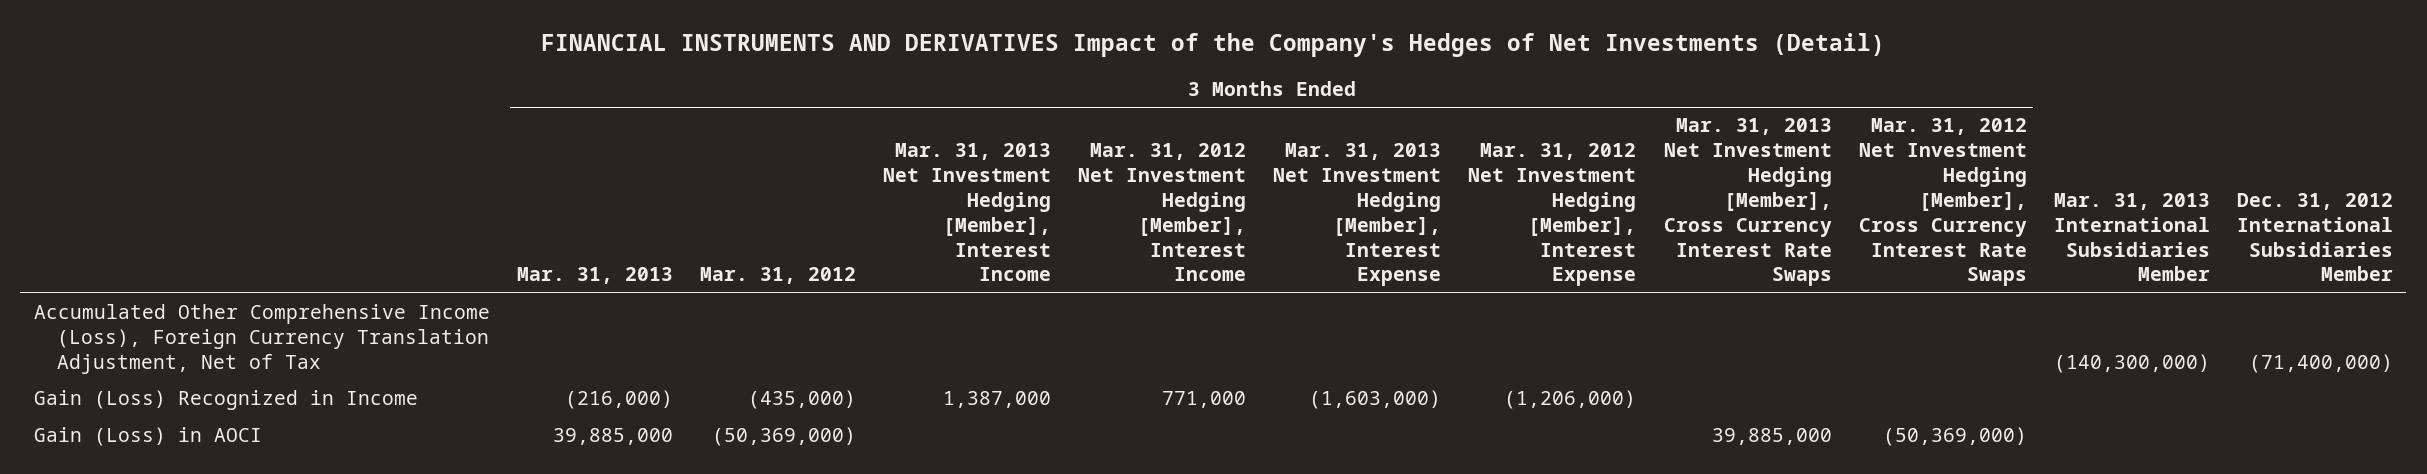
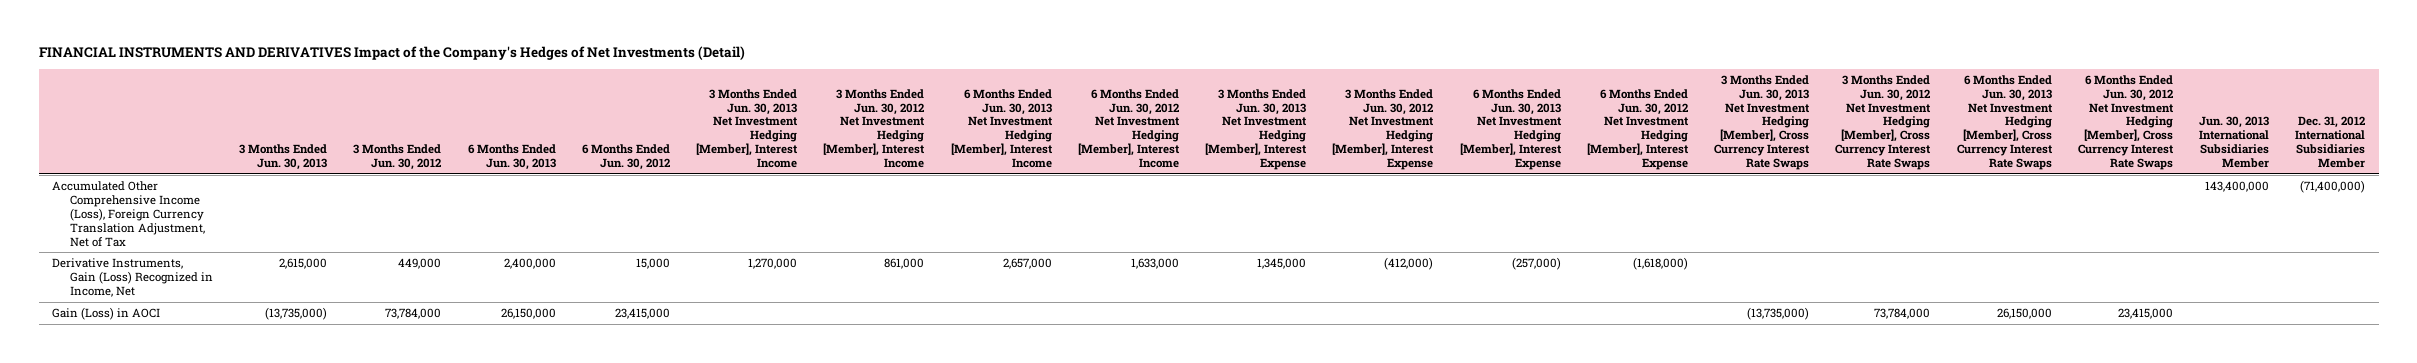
- | 3 Months Ended Mar. 31, 2013 | 3 Months Ended Mar. 31, 2012 | 3 Months Ended Mar. 31, 2013 Net Investment Hedging [Member], Interest Income | 3 Months Ended Mar. 31, 2012 Net Investment Hedging [Member], Interest Income | 3 Months Ended Mar. 31, 2013 Net Investment Hedging [Member], Interest Expense | 3 Months Ended Mar. 31, 2012 Net Investment Hedging [Member], Interest Expense | 3 Months Ended Mar. 31, 2013 Net Investment Hedging [Member], Cross Currency Interest Rate Swaps | 3 Months Ended Mar. 31, 2012 Net Investment Hedging [Member], Cross Currency Interest Rate Swaps | Mar. 31, 2013 International Subsidiaries Member | Dec. 31, 2012 International Subsidiaries Member
+ | 3 Months Ended Jun. 30, 2013 | 3 Months Ended Jun. 30, 2012 | 6 Months Ended Jun. 30, 2013 | 6 Months Ended Jun. 30, 2012 | 3 Months Ended Jun. 30, 2013 Net Investment Hedging [Member], Interest Income | 3 Months Ended Jun. 30, 2012 Net Investment Hedging [Member], Interest Income | 6 Months Ended Jun. 30, 2013 Net Investment Hedging [Member], Interest Income | 6 Months Ended Jun. 30, 2012 Net Investment Hedging [Member], Interest Income | 3 Months Ended Jun. 30, 2013 Net Investment Hedging [Member], Interest Expense | 3 Months Ended Jun. 30, 2012 Net Investment Hedging [Member], Interest Expense | 6 Months Ended Jun. 30, 2013 Net Investment Hedging [Member], Interest Expense | 6 Months Ended Jun. 30, 2012 Net Investment Hedging [Member], Interest Expense | 3 Months Ended Jun. 30, 2013 Net Investment Hedging [Member], Cross Currency Interest Rate Swaps | 3 Months Ended Jun. 30, 2012 Net Investment Hedging [Member], Cross Currency Interest Rate Swaps | 6 Months Ended Jun. 30, 2013 Net Investment Hedging [Member], Cross Currency Interest Rate Swaps | 6 Months Ended Jun. 30, 2012 Net Investment Hedging [Member], Cross Currency Interest Rate Swaps | Jun. 30, 2013 International Subsidiaries Member | Dec. 31, 2012 International Subsidiaries Member
- Gain (Loss) Recognized in Income | (216,000) | (435,000) | 1,387,000 | 771,000 | (1,603,000) | (1,206,000) | | | |
+ Derivative Instruments, Gain (Loss) Recognized in Income, Net | 2,615,000 | 449,000 | 2,400,000 | 15,000 | 1,270,000 | 861,000 | 2,657,000 | 1,633,000 | 1,345,000 | (412,000) | (257,000) | (1,618,000) | | | | | |

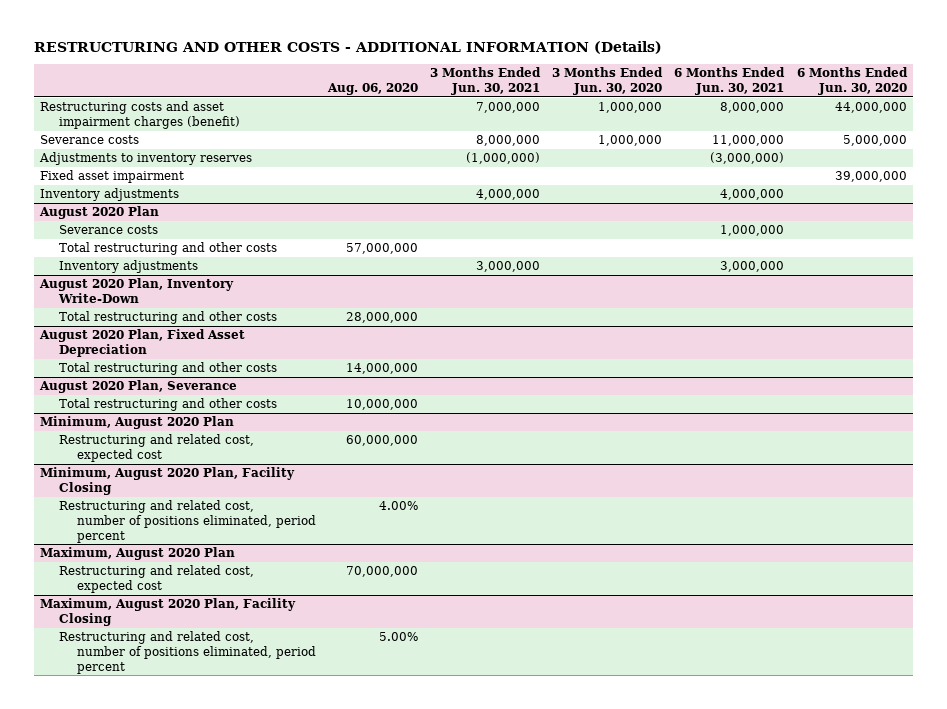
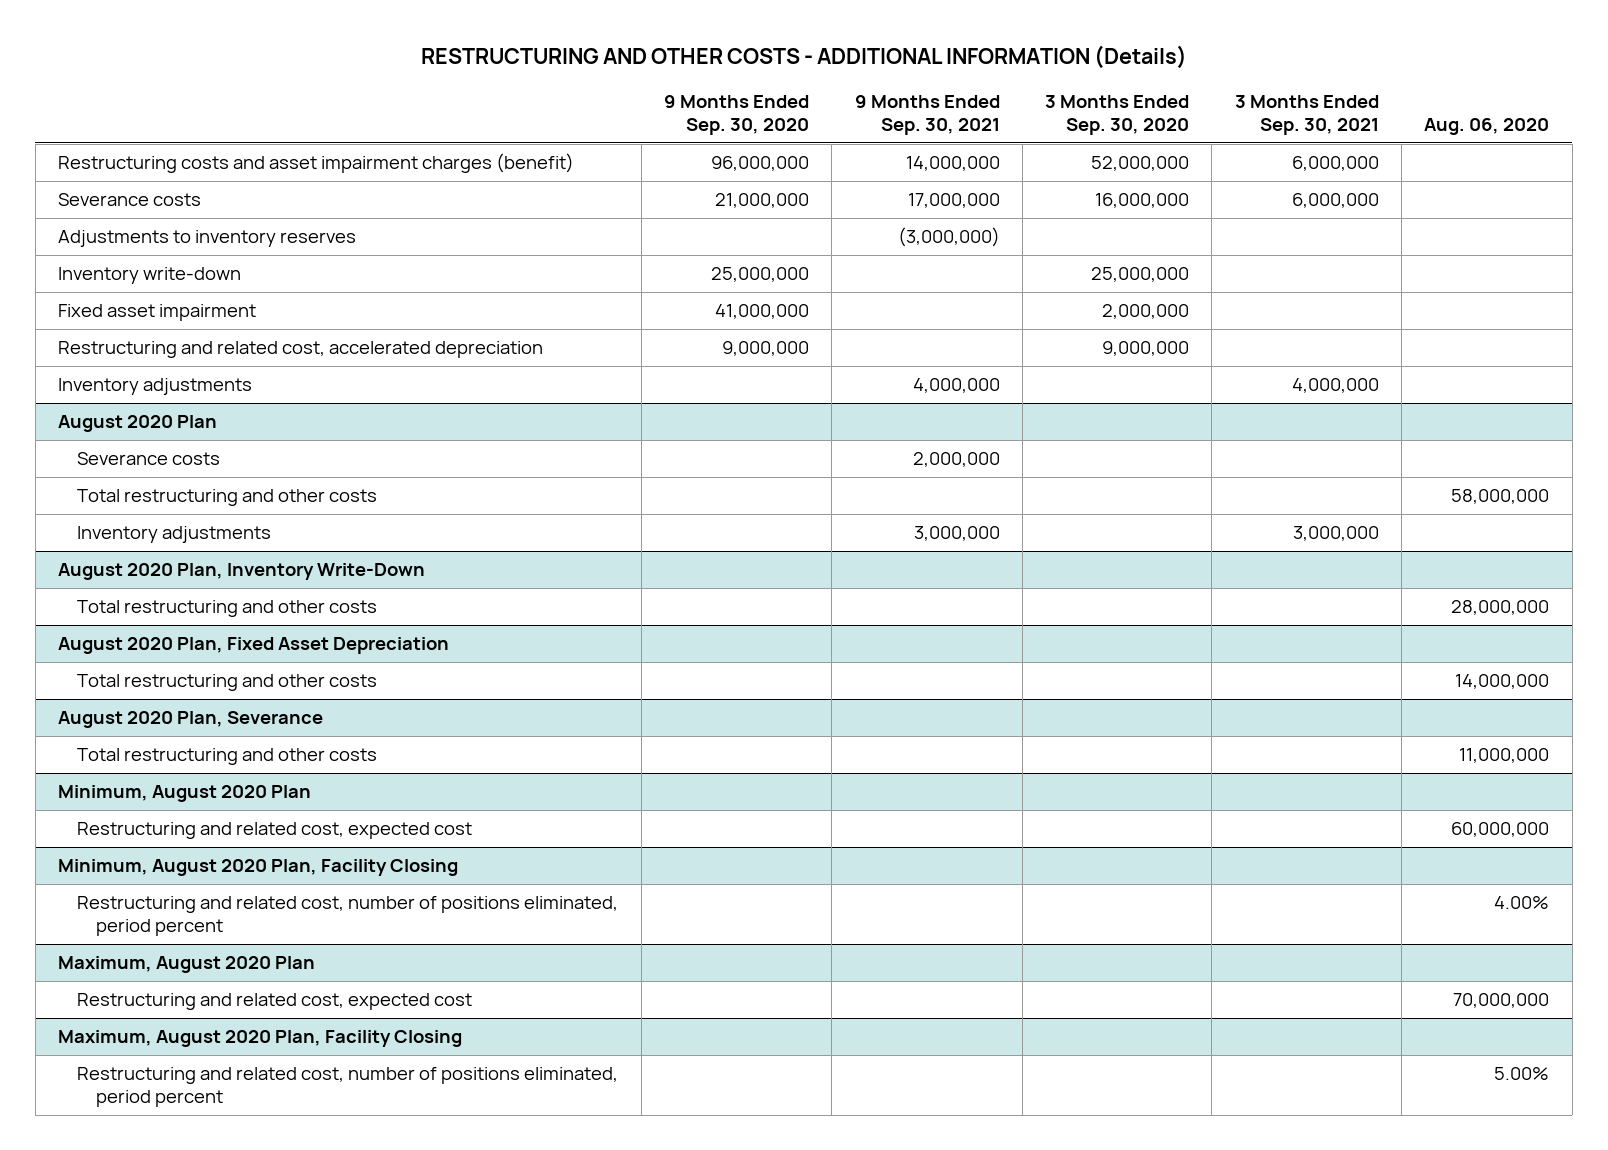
- | Aug. 06, 2020 | 3 Months Ended Jun. 30, 2021 | 3 Months Ended Jun. 30, 2020 | 6 Months Ended Jun. 30, 2021 | 6 Months Ended Jun. 30, 2020
+ | 9 Months Ended Sep. 30, 2020 | 9 Months Ended Sep. 30, 2021 | 3 Months Ended Sep. 30, 2020 | 3 Months Ended Sep. 30, 2021 | Aug. 06, 2020
+ Inventory write-down | 25,000,000 | | 25,000,000 | |
+ Restructuring and related cost, accelerated depreciation | 9,000,000 | | 9,000,000 | |
@ August 2020 Plan
- Total restructuring and other costs | 57,000,000 | | | |
+ Total restructuring and other costs | | | | | 58,000,000
@ August 2020 Plan, Severance
- Total restructuring and other costs | 10,000,000 | | | |
+ Total restructuring and other costs | | | | | 11,000,000

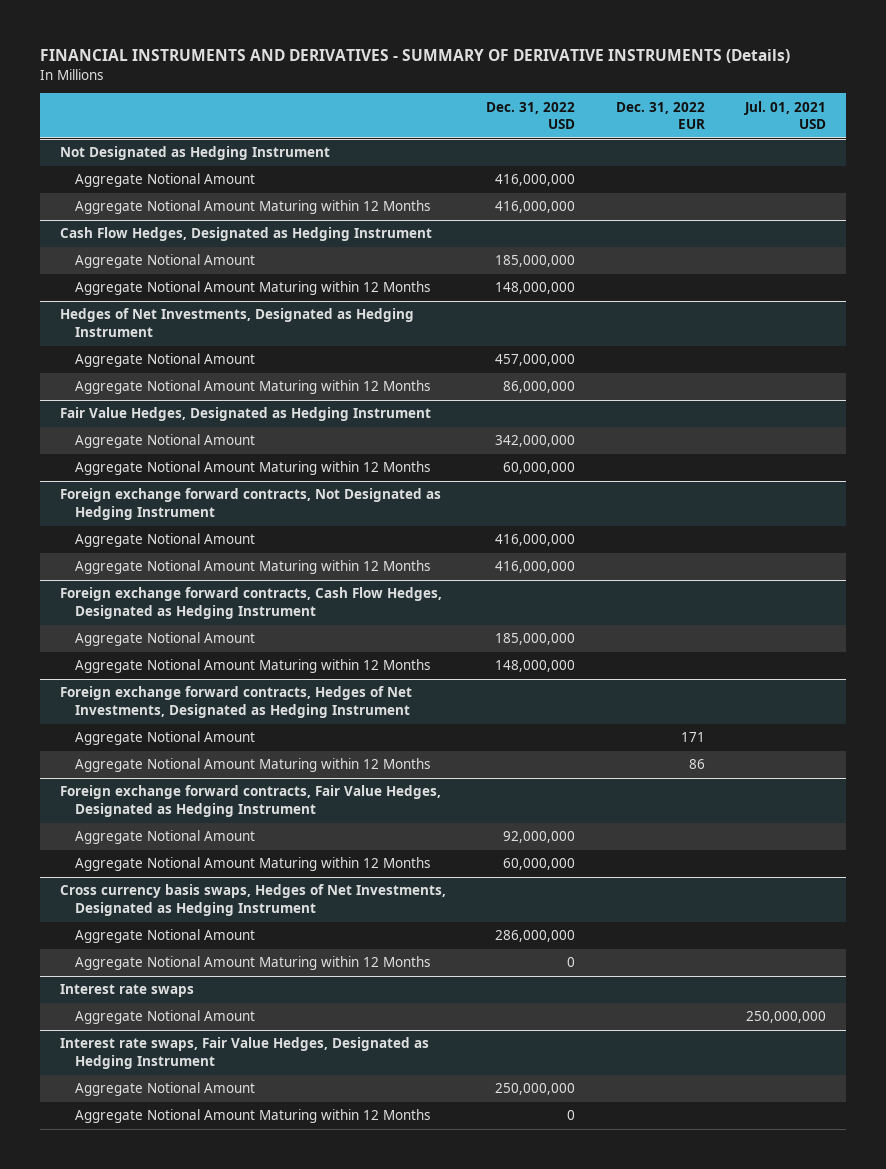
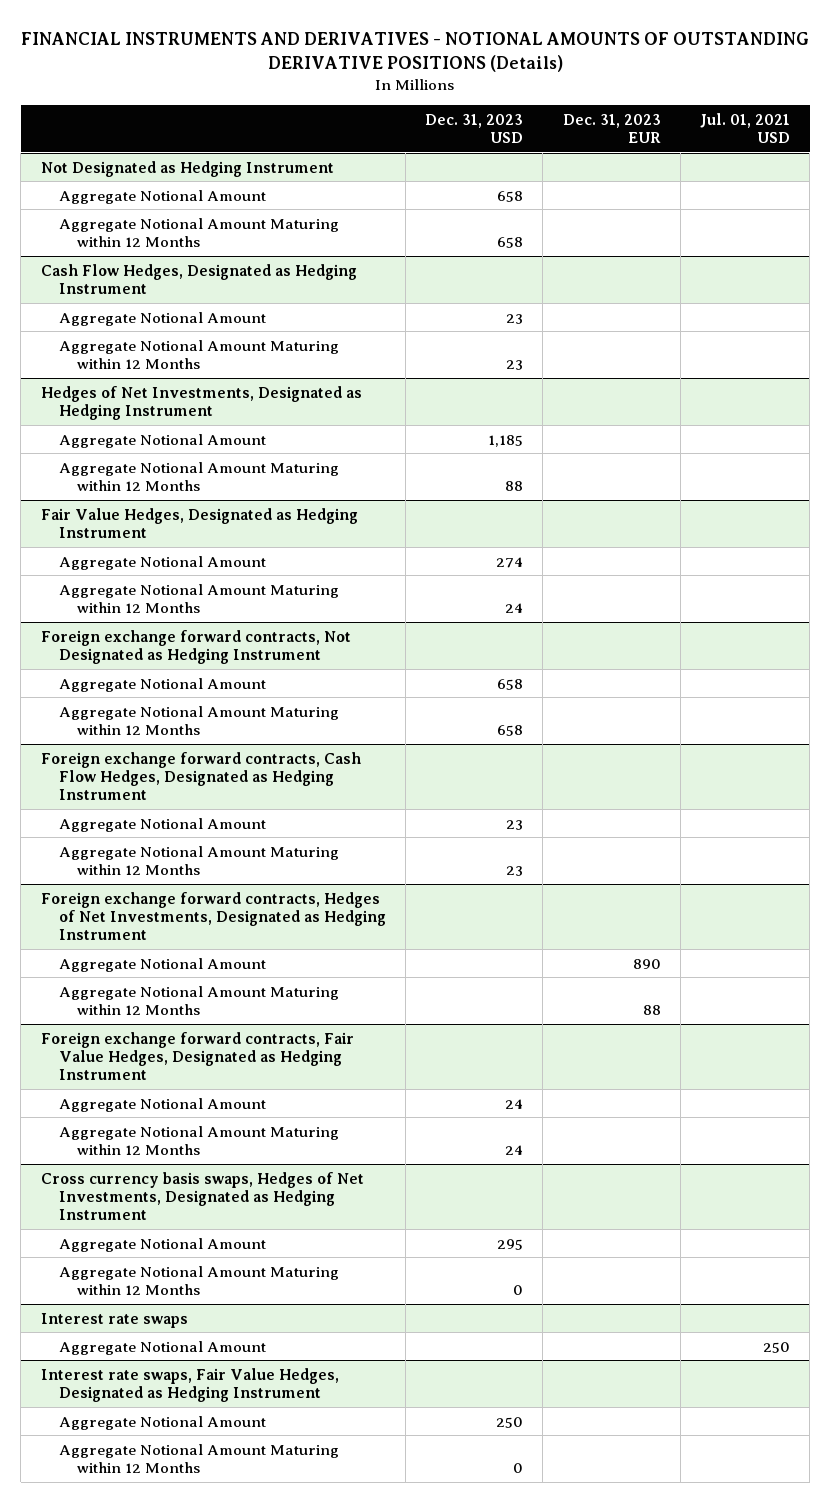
- FINANCIAL INSTRUMENTS AND DERIVATIVES - SUMMARY OF DERIVATIVE INSTRUMENTS (Details)
+ FINANCIAL INSTRUMENTS AND DERIVATIVES - NOTIONAL AMOUNTS OF OUTSTANDING DERIVATIVE POSITIONS (Details)
- | Dec. 31, 2022 USD | Dec. 31, 2022 EUR | Jul. 01, 2021 USD
+ | Dec. 31, 2023 USD | Dec. 31, 2023 EUR | Jul. 01, 2021 USD
@ Interest rate swaps
- Aggregate Notional Amount | | | 250,000,000
+ Aggregate Notional Amount | | | 250

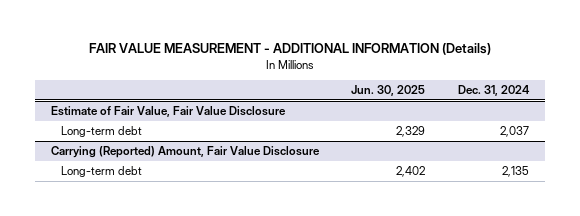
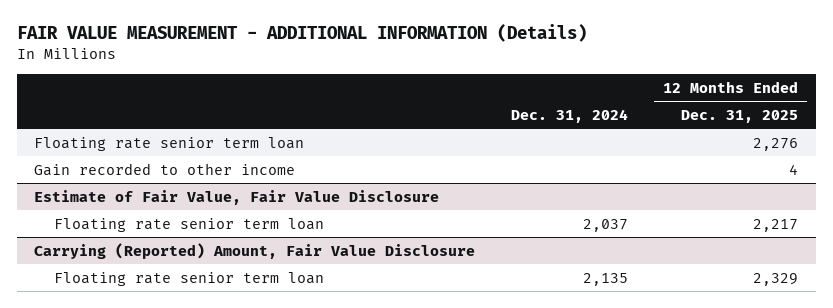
- | Jun. 30, 2025 | Dec. 31, 2024
+ | Dec. 31, 2024 | 12 Months Ended Dec. 31, 2025
+ Floating rate senior term loan | | 2,276
+ Gain recorded to other income | | 4
@ Estimate of Fair Value, Fair Value Disclosure
- Long-term debt | 2,329 | 2,037
+ Floating rate senior term loan | 2,037 | 2,217
@ Carrying (Reported) Amount, Fair Value Disclosure
- Long-term debt | 2,402 | 2,135
+ Floating rate senior term loan | 2,135 | 2,329

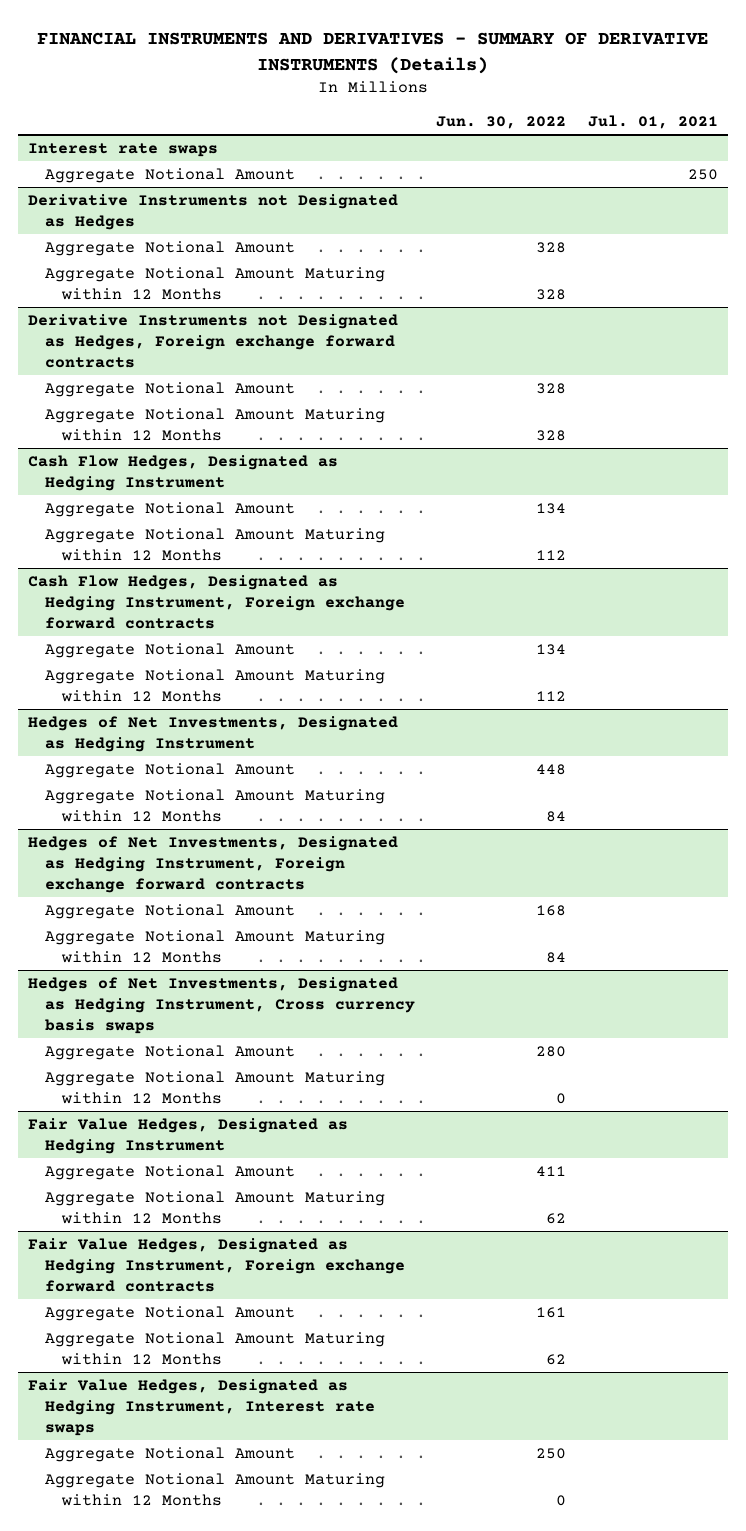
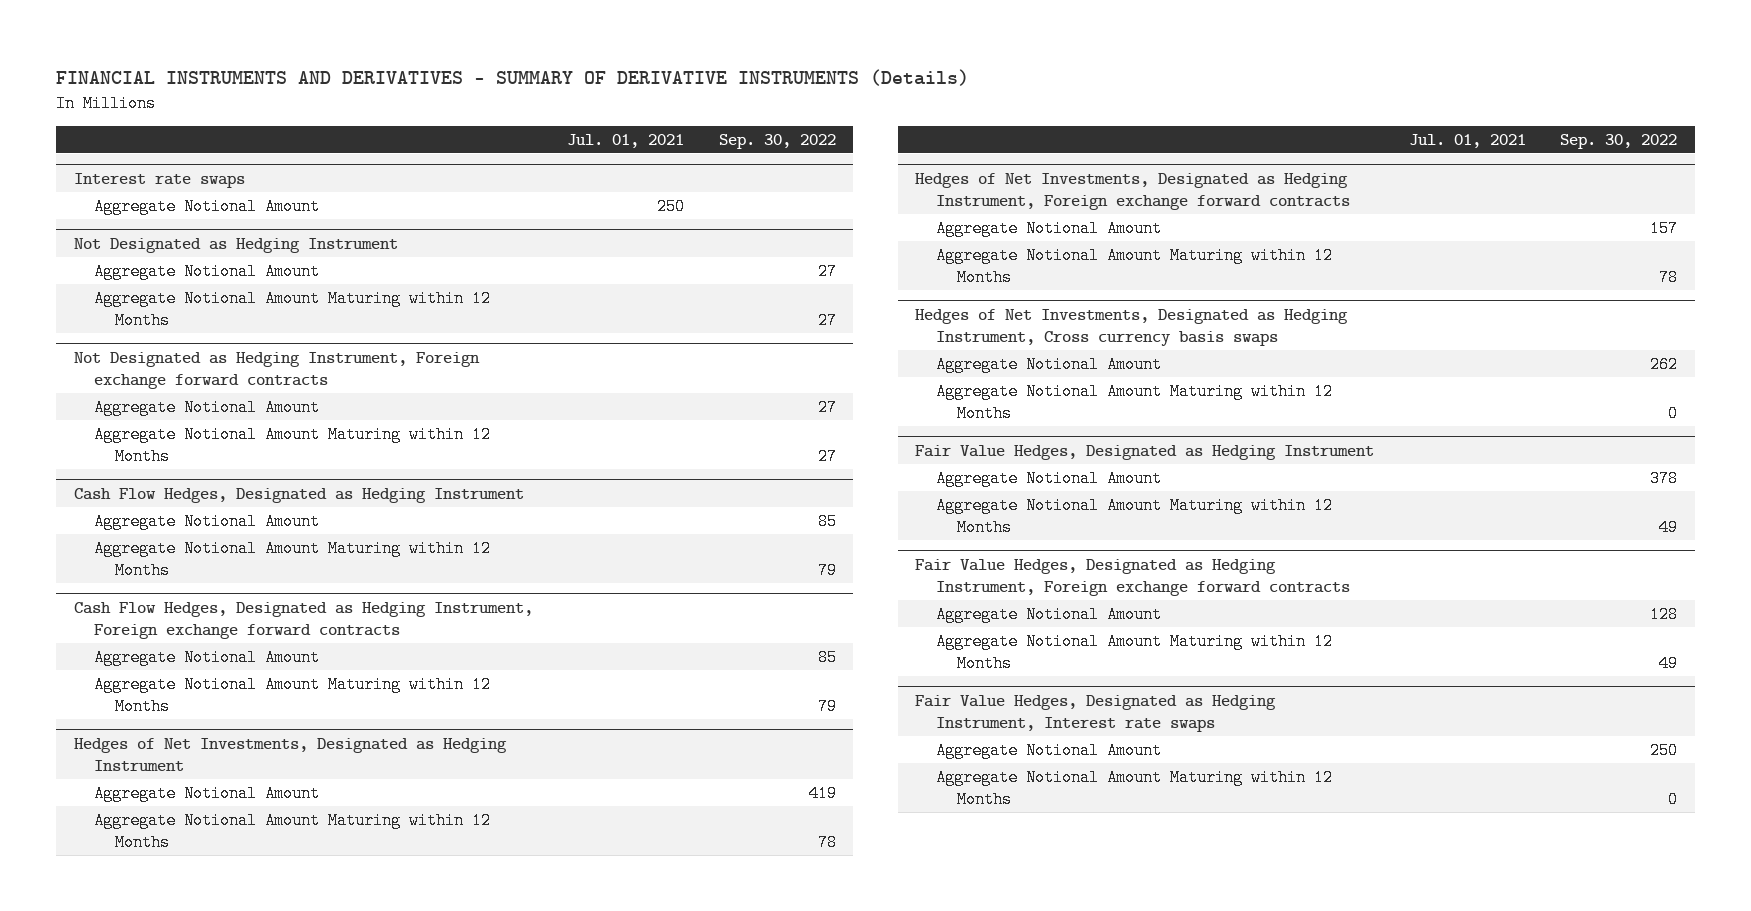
- | Jun. 30, 2022 | Jul. 01, 2021
+ | Jul. 01, 2021 | Sep. 30, 2022
- Derivative Instruments not Designated as Hedges
+ Not Designated as Hedging Instrument
- Derivative Instruments not Designated as Hedges, Foreign exchange forward contracts
+ Not Designated as Hedging Instrument, Foreign exchange forward contracts

